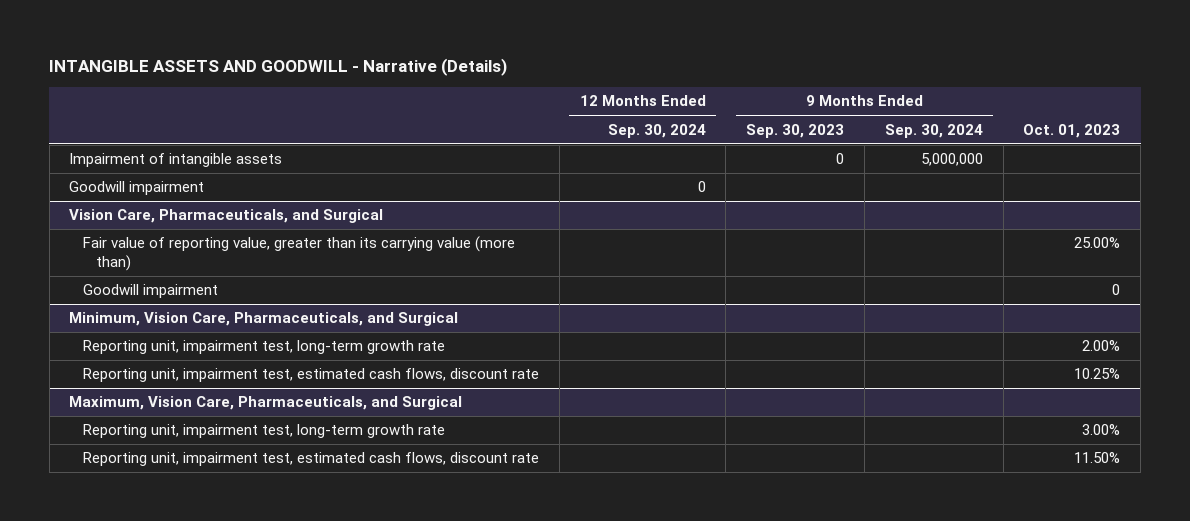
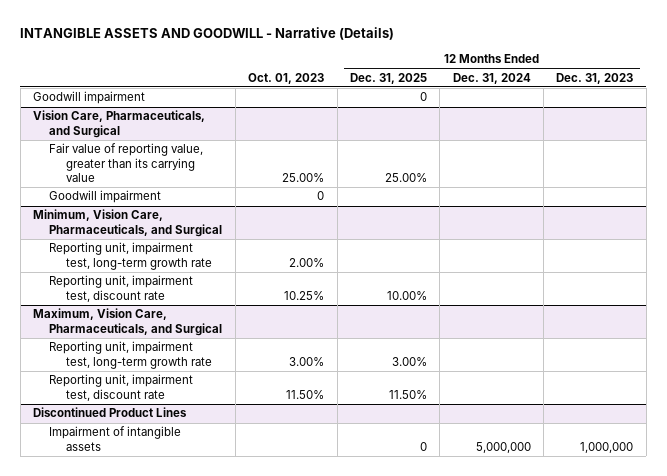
- | 12 Months Ended Sep. 30, 2024 | 9 Months Ended Sep. 30, 2023 | 9 Months Ended Sep. 30, 2024 | Oct. 01, 2023
+ | Oct. 01, 2023 | 12 Months Ended Dec. 31, 2025 | 12 Months Ended Dec. 31, 2024 | 12 Months Ended Dec. 31, 2023
- Impairment of intangible assets | | 0 | 5,000,000 |
@ Vision Care, Pharmaceuticals, and Surgical
- Fair value of reporting value, greater than its carrying value (more than) | | | | 25.00%
+ Fair value of reporting value, greater than its carrying value | 25.00% | 25.00% | |
@ Minimum, Vision Care, Pharmaceuticals, and Surgical
- Reporting unit, impairment test, estimated cash flows, discount rate | | | | 10.25%
+ Reporting unit, impairment test, discount rate | 10.25% | 10.00% | |
@ Maximum, Vision Care, Pharmaceuticals, and Surgical
- Reporting unit, impairment test, estimated cash flows, discount rate | | | | 11.50%
+ Reporting unit, impairment test, discount rate | 11.50% | 11.50% | |
+ Discontinued Product Lines
+ Impairment of intangible assets | | 0 | 5,000,000 | 1,000,000

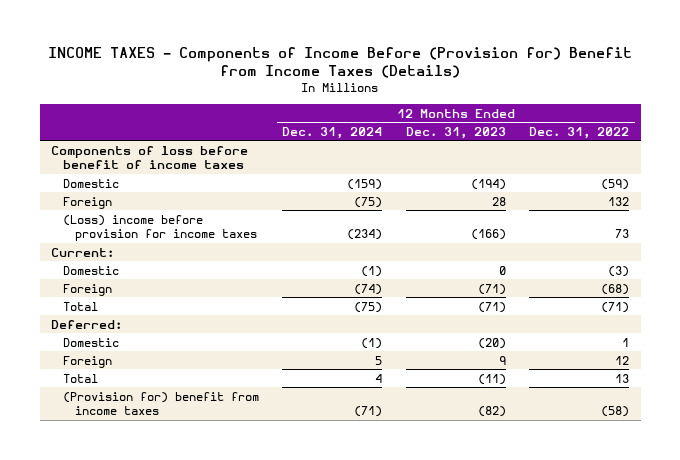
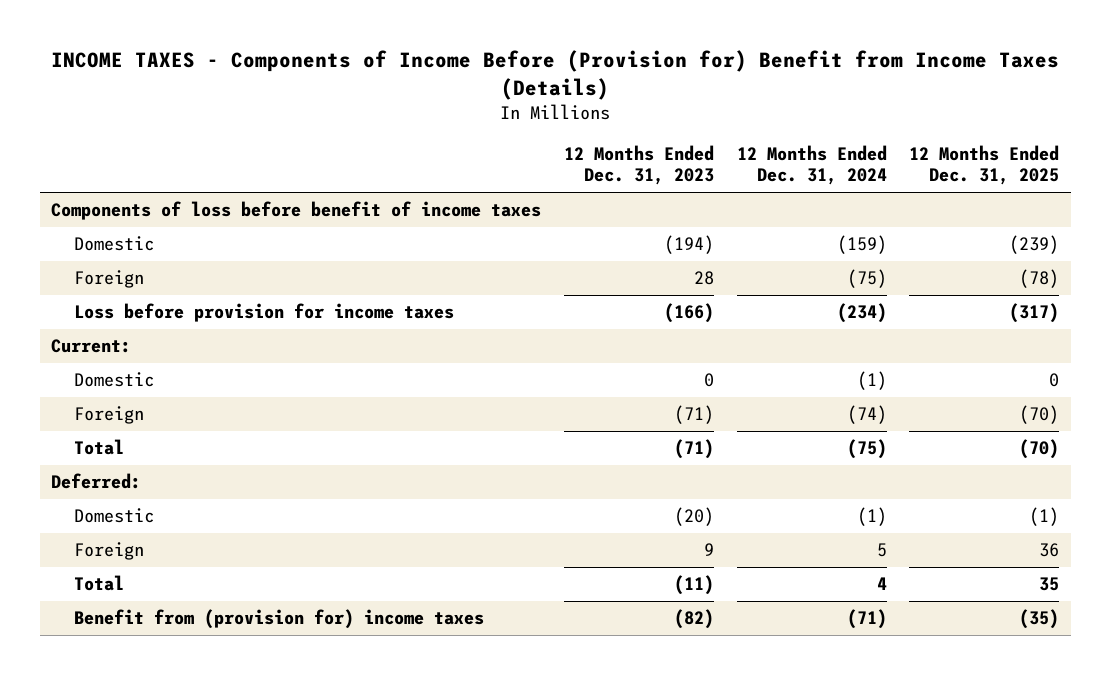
- | 12 Months Ended Dec. 31, 2024 | 12 Months Ended Dec. 31, 2023 | 12 Months Ended Dec. 31, 2022
+ | 12 Months Ended Dec. 31, 2023 | 12 Months Ended Dec. 31, 2024 | 12 Months Ended Dec. 31, 2025
- (Loss) income before provision for income taxes | (234) | (166) | 73
+ Loss before provision for income taxes | (166) | (234) | (317)
- (Provision for) benefit from income taxes | (71) | (82) | (58)
+ Benefit from (provision for) income taxes | (82) | (71) | (35)

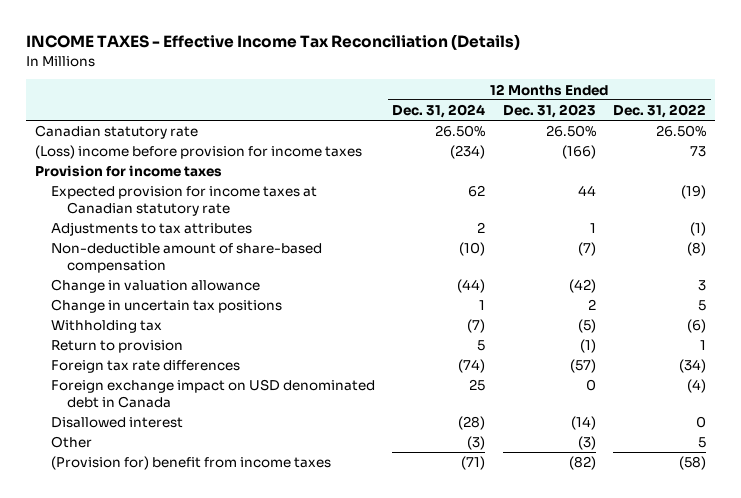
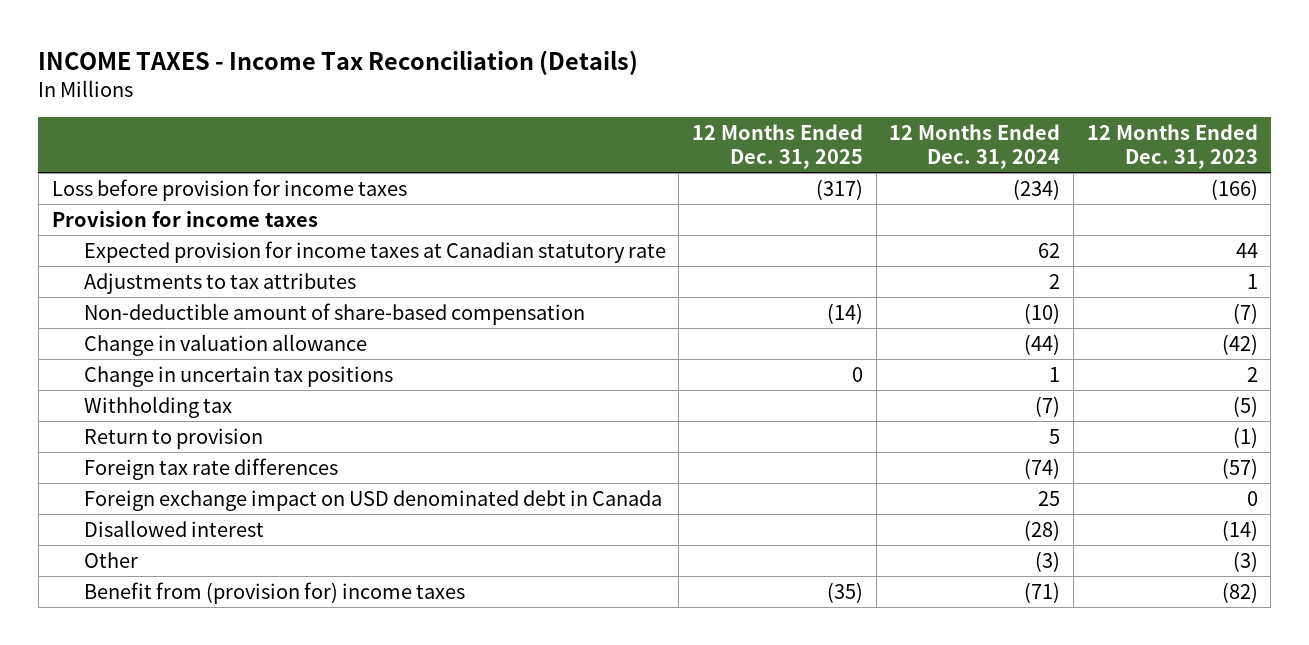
- INCOME TAXES - Effective Income Tax Reconciliation (Details)
+ INCOME TAXES - Income Tax Reconciliation (Details)
- | 12 Months Ended Dec. 31, 2024 | 12 Months Ended Dec. 31, 2023 | 12 Months Ended Dec. 31, 2022
+ | 12 Months Ended Dec. 31, 2025 | 12 Months Ended Dec. 31, 2024 | 12 Months Ended Dec. 31, 2023
- Canadian statutory rate | 26.50% | 26.50% | 26.50%
- (Loss) income before provision for income taxes | (234) | (166) | 73
+ Loss before provision for income taxes | (317) | (234) | (166)
- (Provision for) benefit from income taxes | (71) | (82) | (58)
+ Benefit from (provision for) income taxes | (35) | (71) | (82)

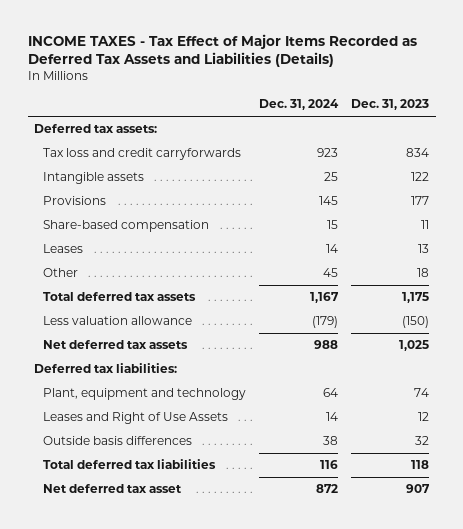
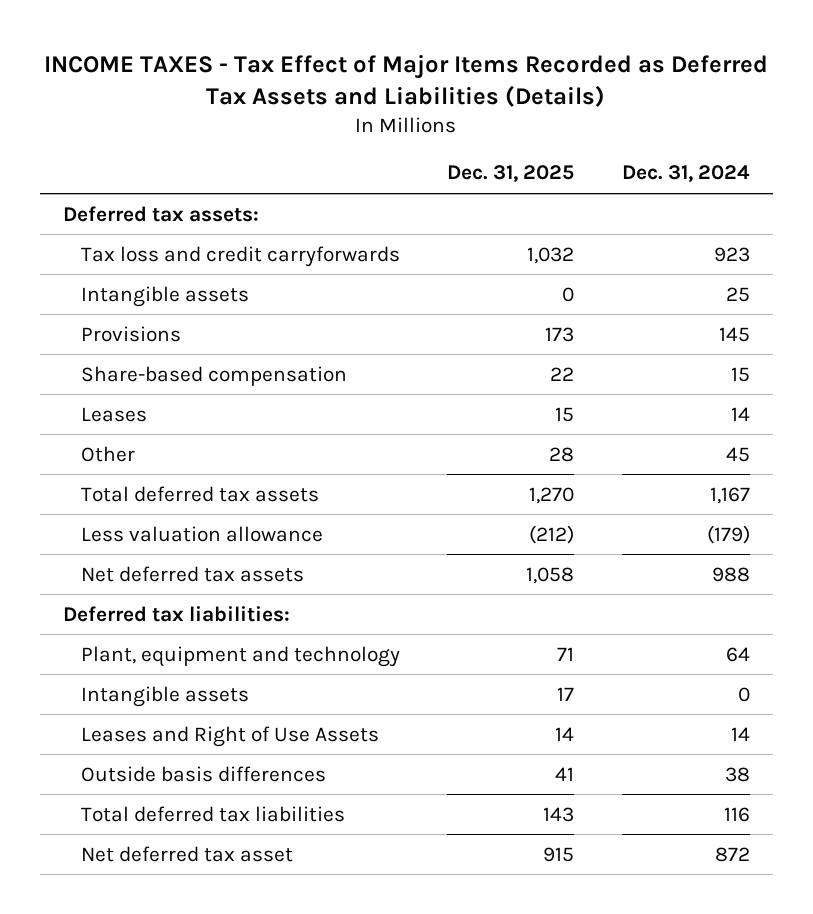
- | Dec. 31, 2024 | Dec. 31, 2023
+ | Dec. 31, 2025 | Dec. 31, 2024
+ Intangible assets | 17 | 0

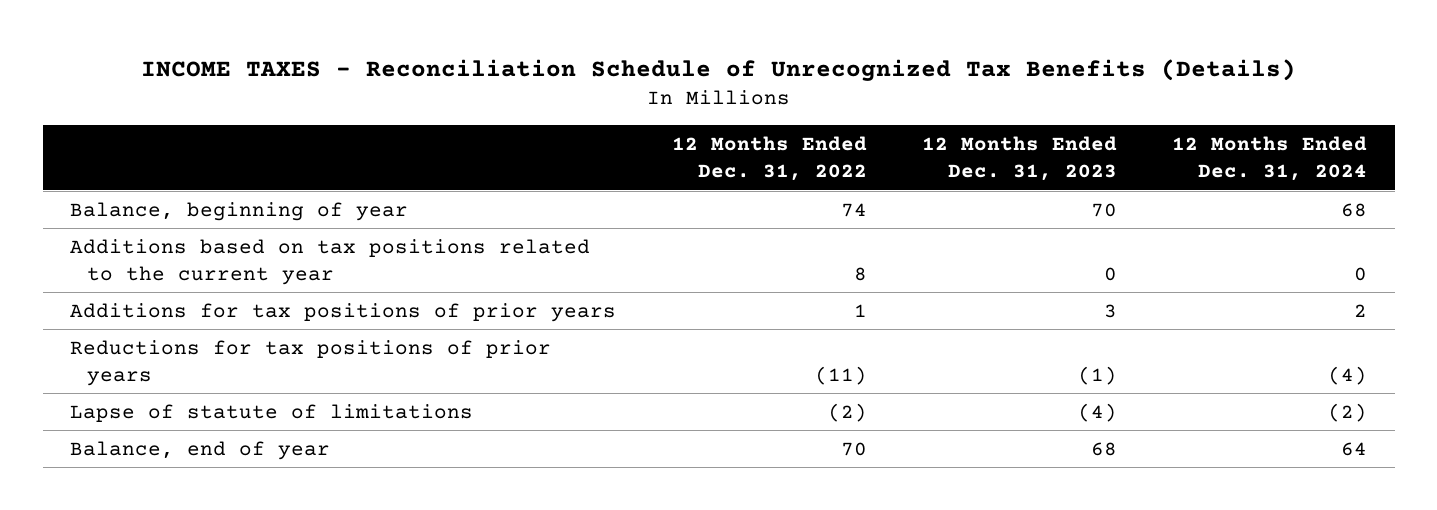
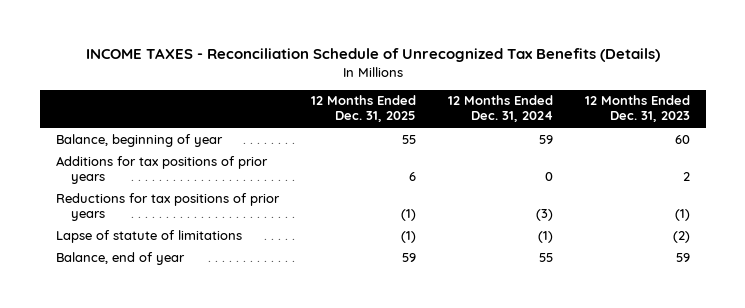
- | 12 Months Ended Dec. 31, 2022 | 12 Months Ended Dec. 31, 2023 | 12 Months Ended Dec. 31, 2024
+ | 12 Months Ended Dec. 31, 2025 | 12 Months Ended Dec. 31, 2024 | 12 Months Ended Dec. 31, 2023
- Balance, beginning of year | 74 | 70 | 68
- Additions based on tax positions related to the current year | 8 | 0 | 0
- Additions for tax positions of prior years | 1 | 3 | 2
- Reductions for tax positions of prior years | (11) | (1) | (4)
- Lapse of statute of limitations | (2) | (4) | (2)
- Balance, end of year | 70 | 68 | 64
+ Balance, beginning of year | 55 | 59 | 60
+ Additions for tax positions of prior years | 6 | 0 | 2
+ Reductions for tax positions of prior years | (1) | (3) | (1)
+ Lapse of statute of limitations | (1) | (1) | (2)
+ Balance, end of year | 59 | 55 | 59

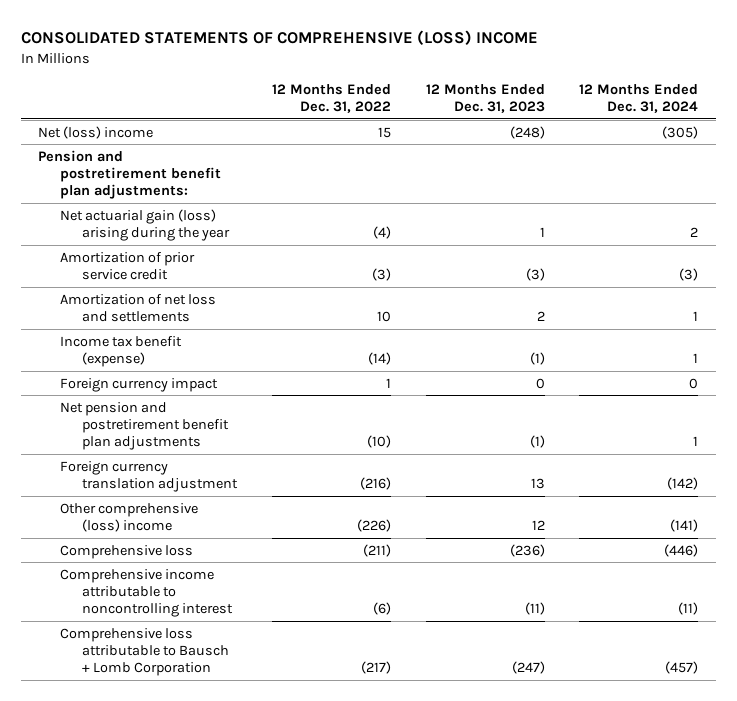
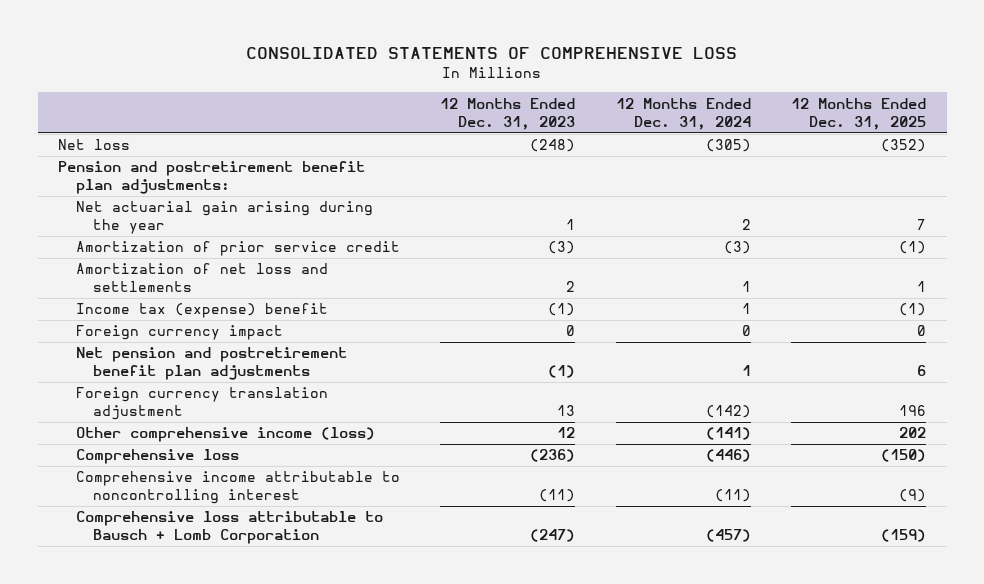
- CONSOLIDATED STATEMENTS OF COMPREHENSIVE (LOSS) INCOME
+ CONSOLIDATED STATEMENTS OF COMPREHENSIVE LOSS
- | 12 Months Ended Dec. 31, 2022 | 12 Months Ended Dec. 31, 2023 | 12 Months Ended Dec. 31, 2024
+ | 12 Months Ended Dec. 31, 2023 | 12 Months Ended Dec. 31, 2024 | 12 Months Ended Dec. 31, 2025
- Net (loss) income | 15 | (248) | (305)
+ Net loss | (248) | (305) | (352)
- Net actuarial gain (loss) arising during the year | (4) | 1 | 2
+ Net actuarial gain arising during the year | 1 | 2 | 7
- Income tax benefit (expense) | (14) | (1) | 1
+ Income tax (expense) benefit | (1) | 1 | (1)
- Other comprehensive (loss) income | (226) | 12 | (141)
+ Other comprehensive income (loss) | 12 | (141) | 202

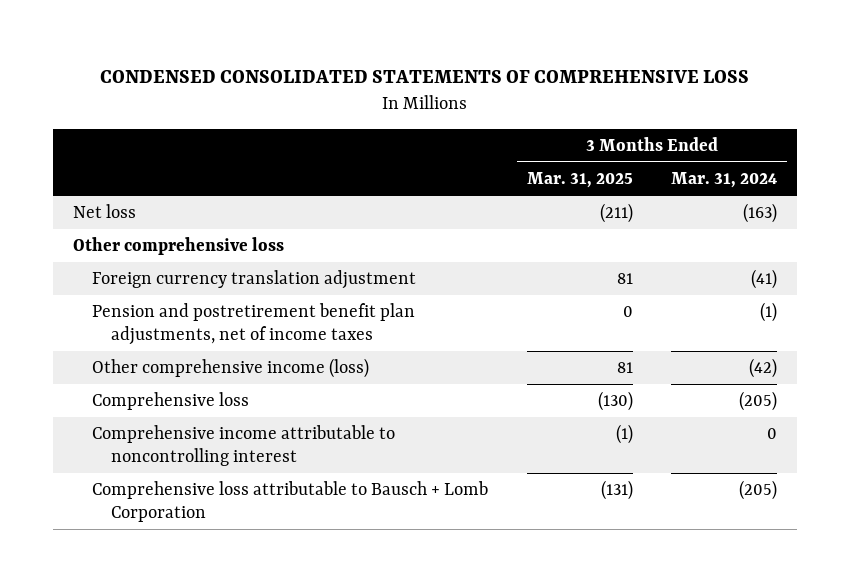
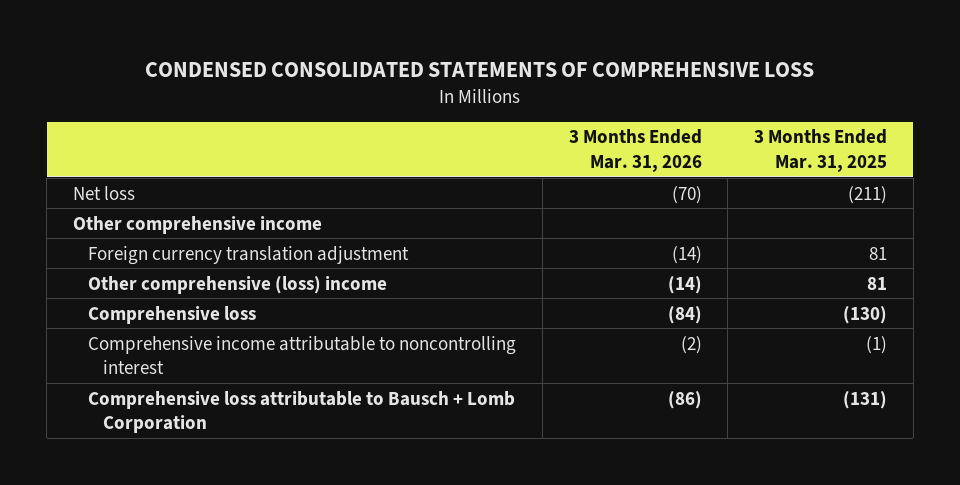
- | 3 Months Ended Mar. 31, 2025 | 3 Months Ended Mar. 31, 2024
+ | 3 Months Ended Mar. 31, 2026 | 3 Months Ended Mar. 31, 2025
- Other comprehensive loss
+ Other comprehensive income
- Pension and postretirement benefit plan adjustments, net of income taxes | 0 | (1)
- Other comprehensive income (loss) | 81 | (42)
+ Other comprehensive (loss) income | (14) | 81

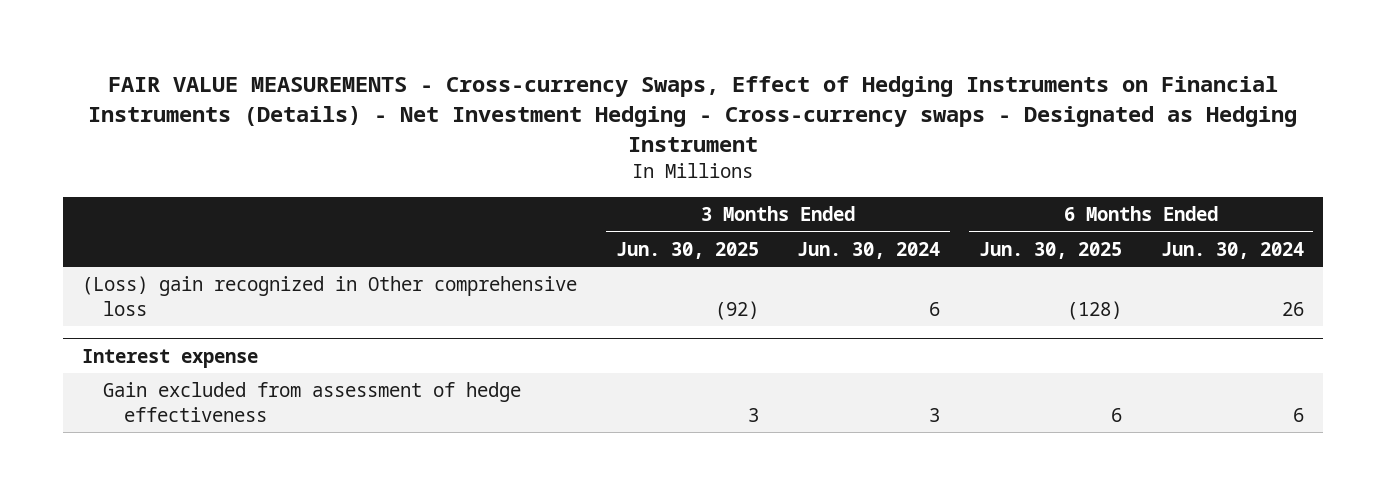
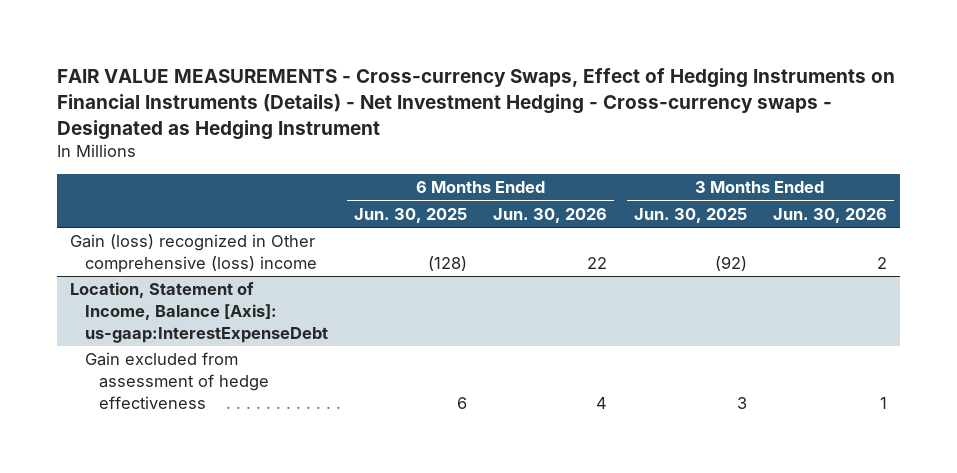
- | 3 Months Ended Jun. 30, 2025 | 3 Months Ended Jun. 30, 2024 | 6 Months Ended Jun. 30, 2025 | 6 Months Ended Jun. 30, 2024
+ | 6 Months Ended Jun. 30, 2025 | 6 Months Ended Jun. 30, 2026 | 3 Months Ended Jun. 30, 2025 | 3 Months Ended Jun. 30, 2026
- (Loss) gain recognized in Other comprehensive loss | (92) | 6 | (128) | 26
- Interest expense
+ Gain (loss) recognized in Other comprehensive (loss) income | (128) | 22 | (92) | 2
+ Location, Statement of Income, Balance [Axis]: us-gaap:InterestExpenseDebt

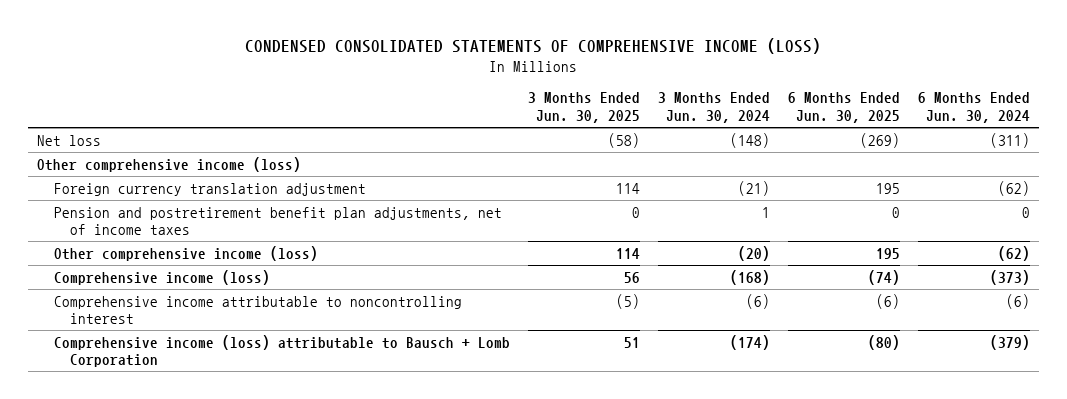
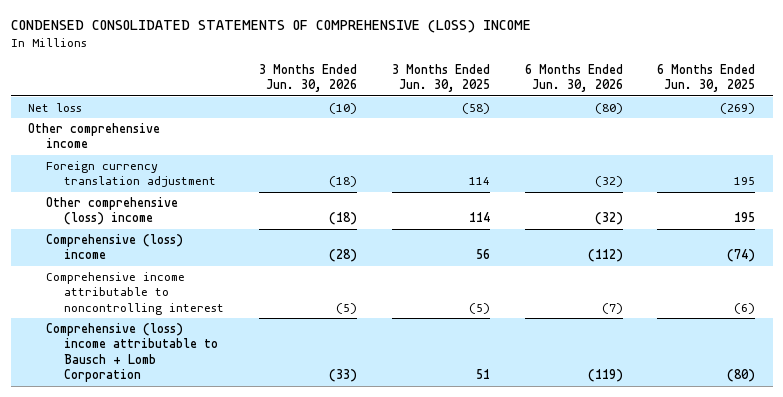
- CONDENSED CONSOLIDATED STATEMENTS OF COMPREHENSIVE INCOME (LOSS)
+ CONDENSED CONSOLIDATED STATEMENTS OF COMPREHENSIVE (LOSS) INCOME
- | 3 Months Ended Jun. 30, 2025 | 3 Months Ended Jun. 30, 2024 | 6 Months Ended Jun. 30, 2025 | 6 Months Ended Jun. 30, 2024
+ | 3 Months Ended Jun. 30, 2026 | 3 Months Ended Jun. 30, 2025 | 6 Months Ended Jun. 30, 2026 | 6 Months Ended Jun. 30, 2025
- Other comprehensive income (loss)
+ Other comprehensive income
- Pension and postretirement benefit plan adjustments, net of income taxes | 0 | 1 | 0 | 0
- Other comprehensive income (loss) | 114 | (20) | 195 | (62)
- Comprehensive income (loss) | 56 | (168) | (74) | (373)
+ Other comprehensive (loss) income | (18) | 114 | (32) | 195
+ Comprehensive (loss) income | (28) | 56 | (112) | (74)
- Comprehensive income (loss) attributable to Bausch + Lomb Corporation | 51 | (174) | (80) | (379)
+ Comprehensive (loss) income attributable to Bausch + Lomb Corporation | (33) | 51 | (119) | (80)

